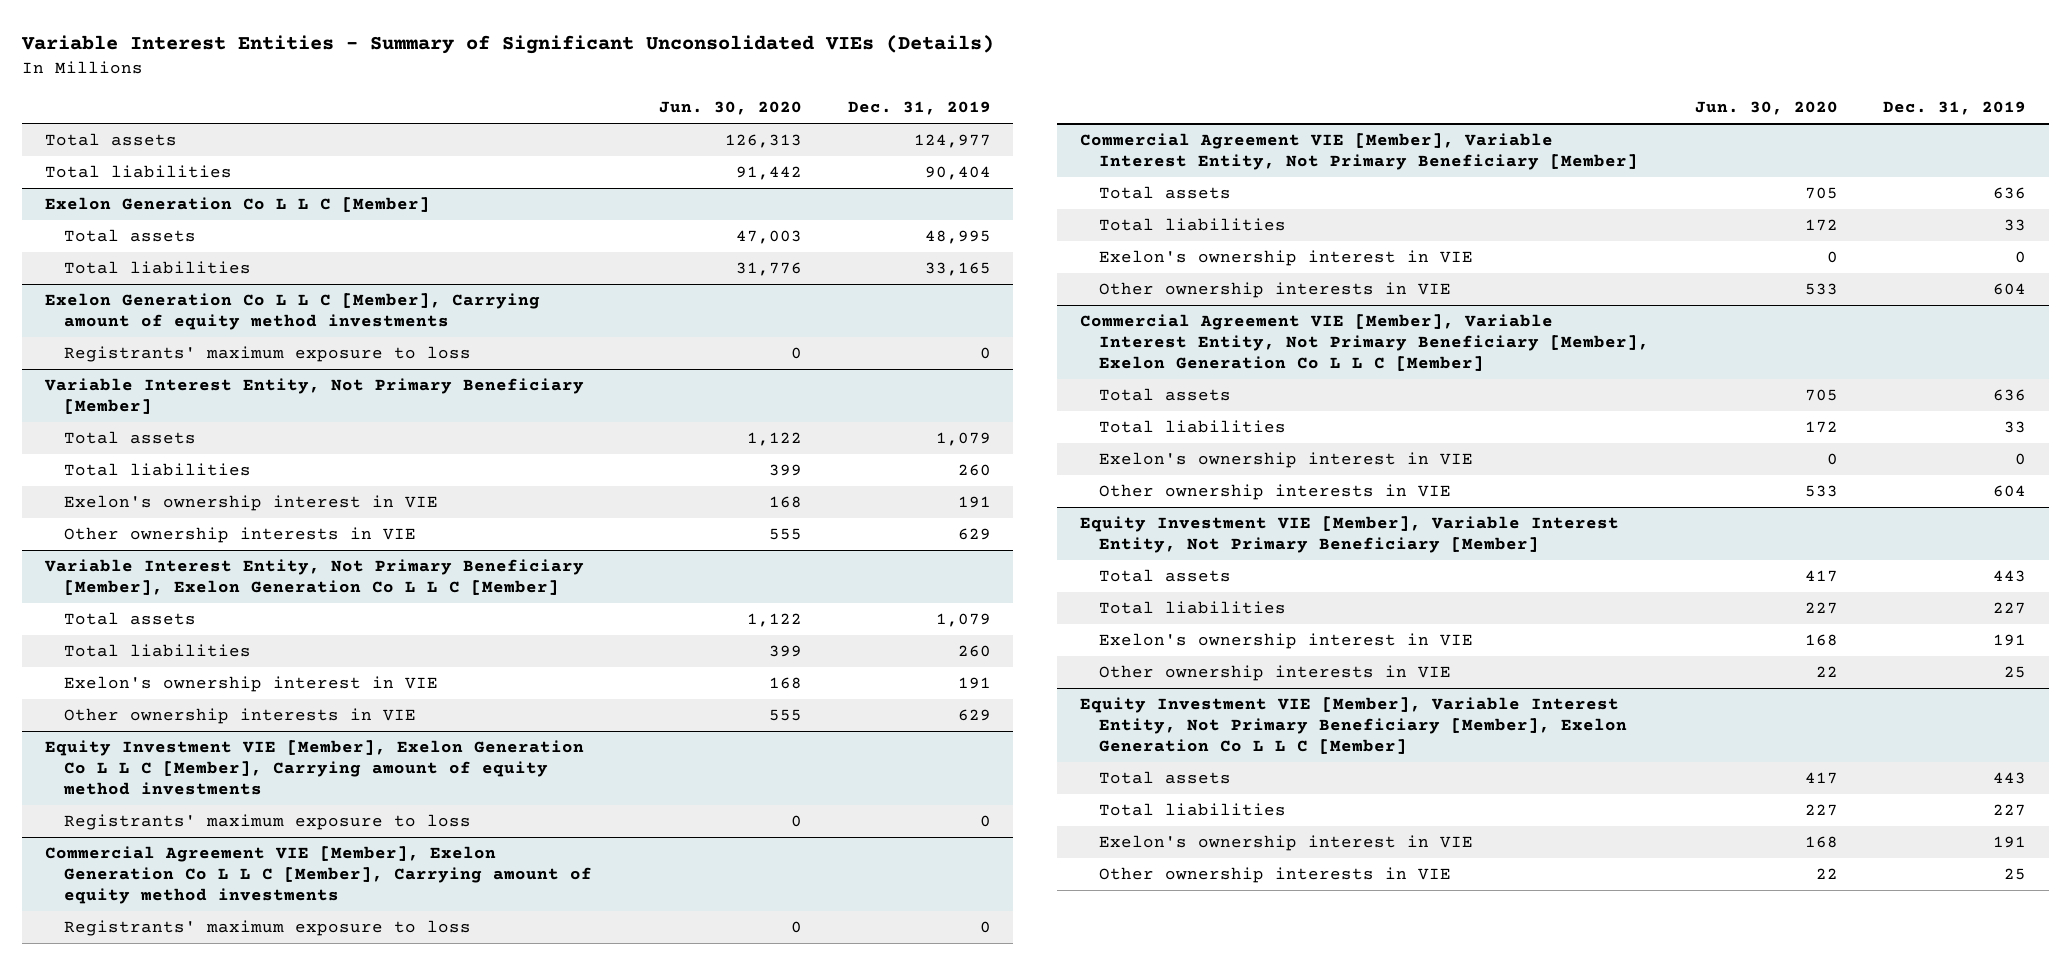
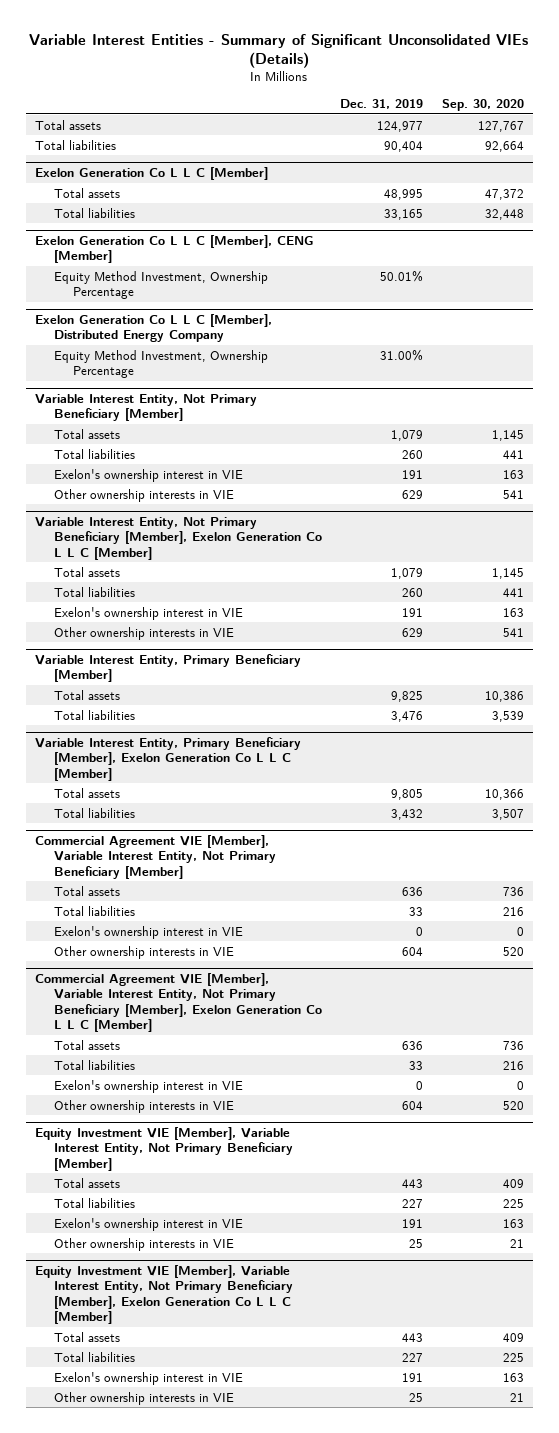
- | Jun. 30, 2020 | Dec. 31, 2019
+ | Dec. 31, 2019 | Sep. 30, 2020
- Exelon Generation Co L L C [Member], Carrying amount of equity method investments
- Registrants' maximum exposure to loss | 0 | 0
+ Exelon Generation Co L L C [Member], CENG [Member]
+ Equity Method Investment, Ownership Percentage | 50.01% |
+ Exelon Generation Co L L C [Member], Distributed Energy Company
+ Equity Method Investment, Ownership Percentage | 31.00% |
- Equity Investment VIE [Member], Exelon Generation Co L L C [Member], Carrying amount of equity method investments
- Registrants' maximum exposure to loss | 0 | 0
- Commercial Agreement VIE [Member], Exelon Generation Co L L C [Member], Carrying amount of equity method investments
- Registrants' maximum exposure to loss | 0 | 0
+ Variable Interest Entity, Primary Beneficiary [Member]
+ Total assets | 9,825 | 10,386
+ Total liabilities | 3,476 | 3,539
+ Variable Interest Entity, Primary Beneficiary [Member], Exelon Generation Co L L C [Member]
+ Total assets | 9,805 | 10,366
+ Total liabilities | 3,432 | 3,507

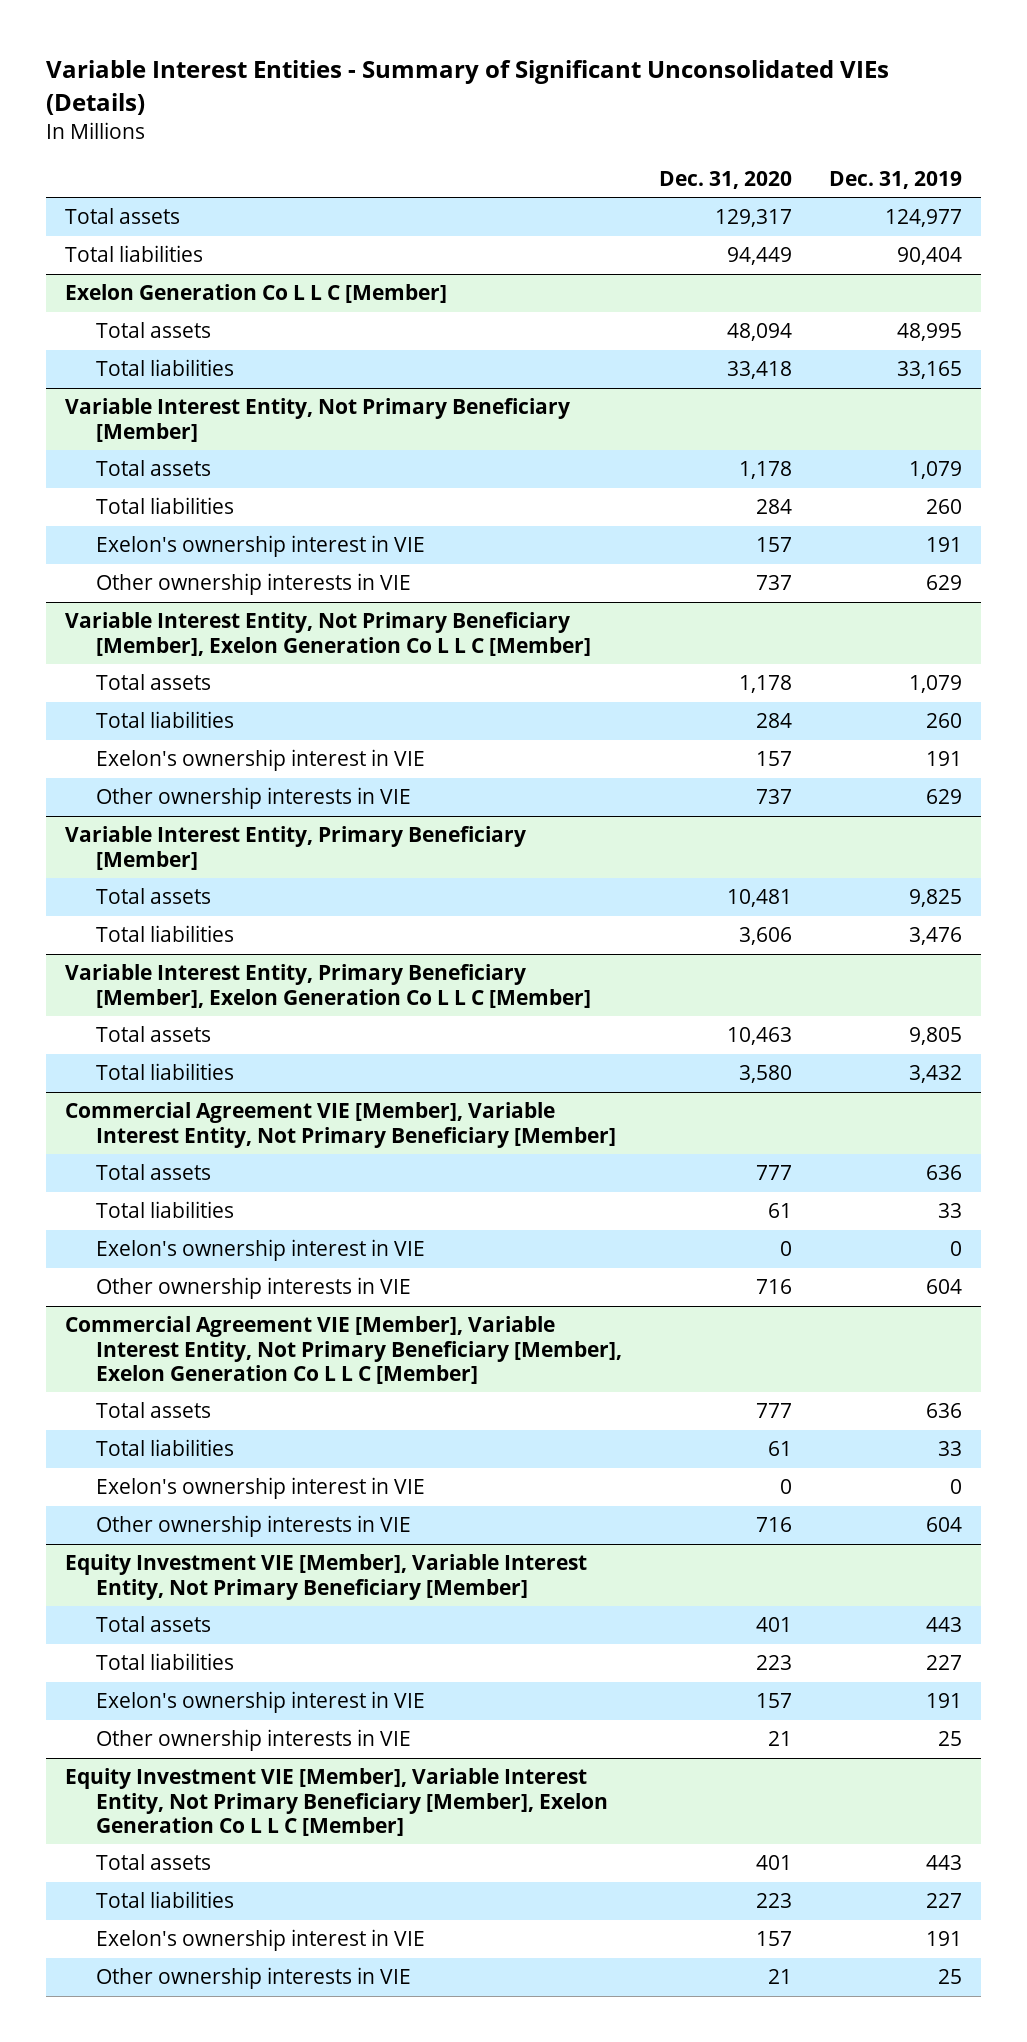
- | Dec. 31, 2019 | Sep. 30, 2020
+ | Dec. 31, 2020 | Dec. 31, 2019
- Exelon Generation Co L L C [Member], CENG [Member]
- Equity Method Investment, Ownership Percentage | 50.01% |
- Exelon Generation Co L L C [Member], Distributed Energy Company
- Equity Method Investment, Ownership Percentage | 31.00% |

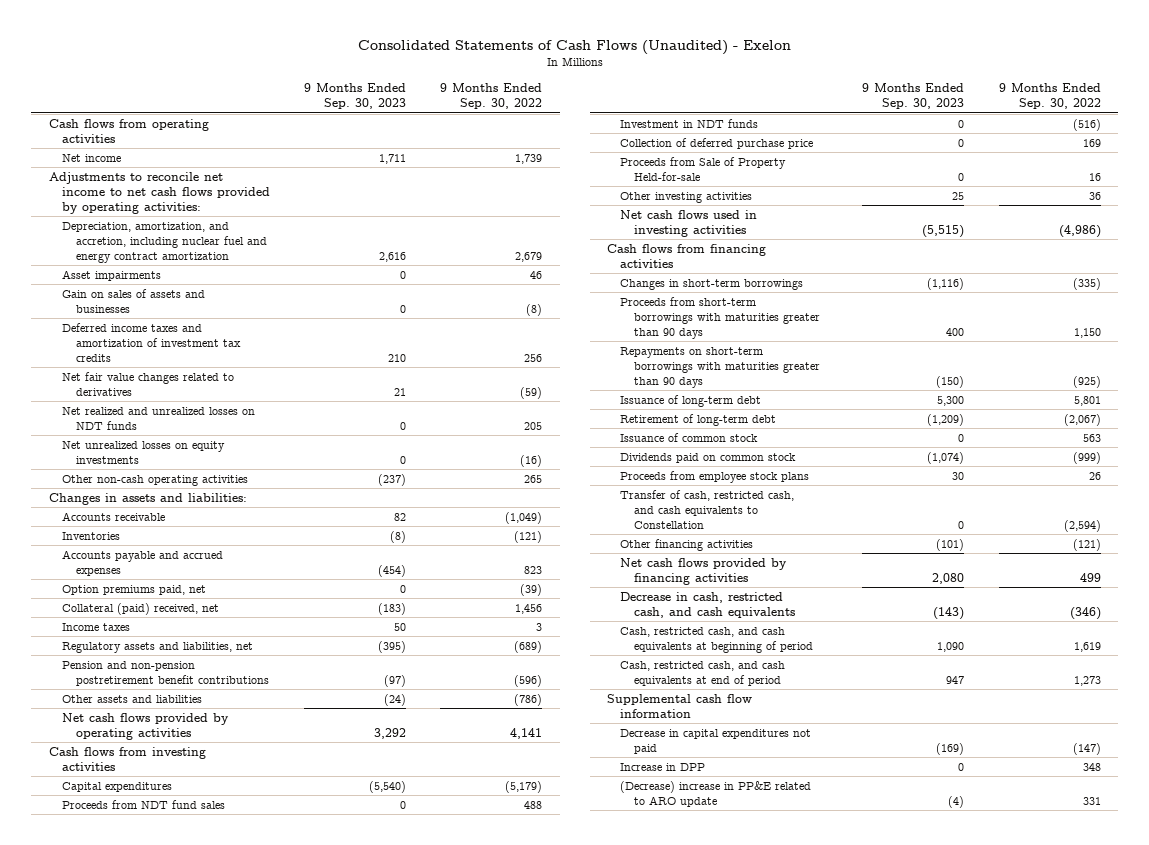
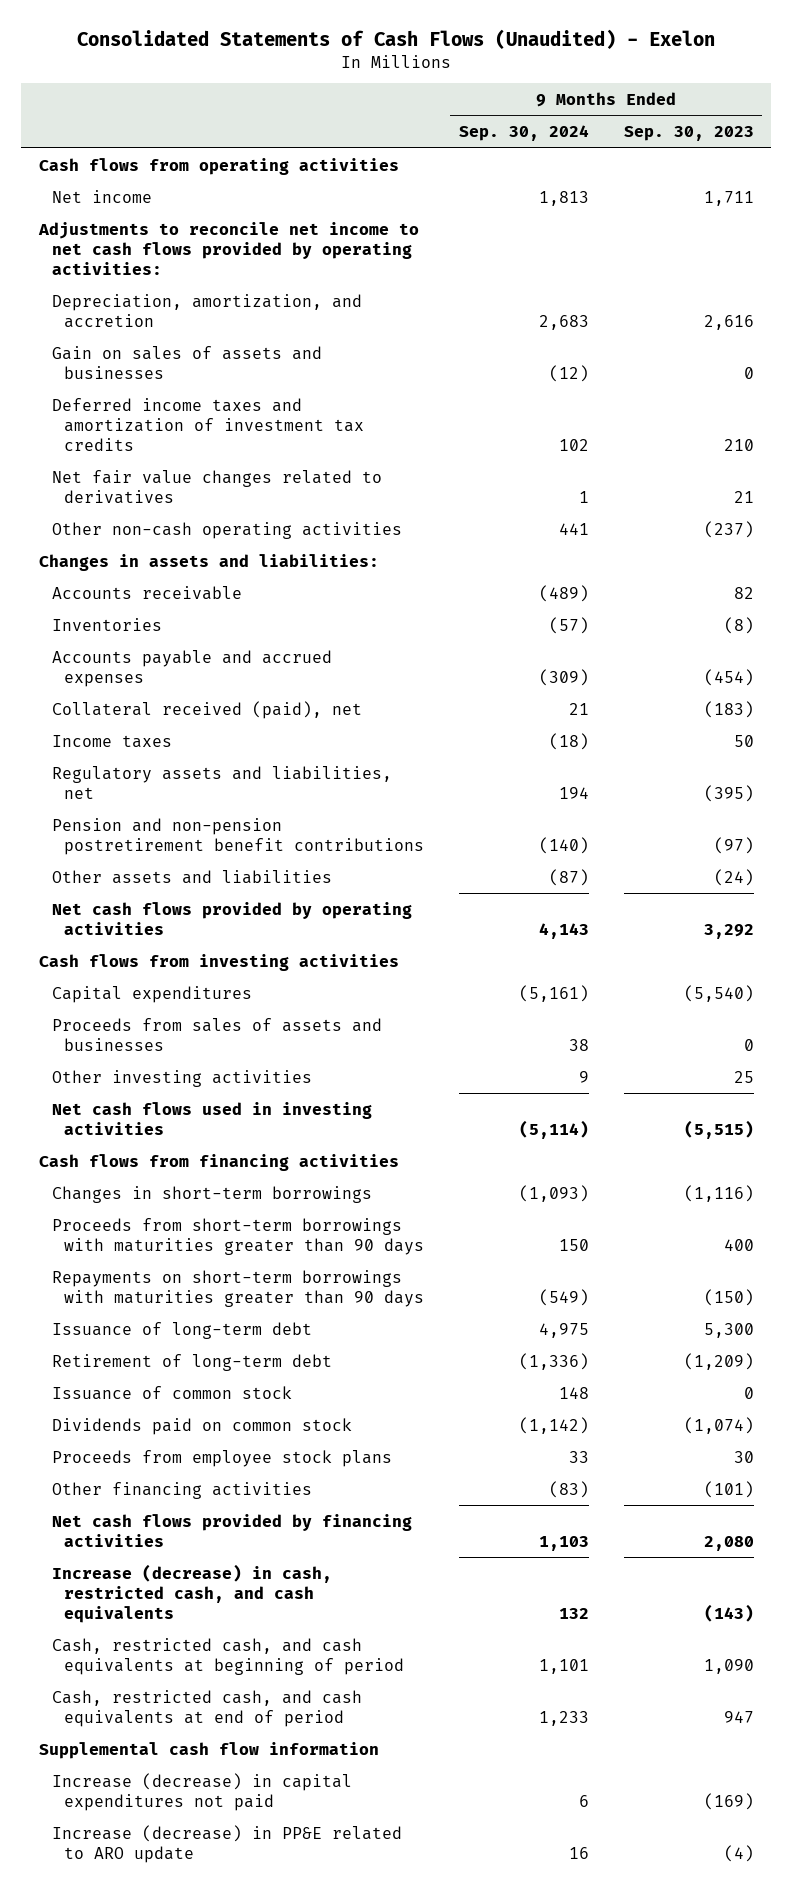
- | 9 Months Ended Sep. 30, 2023 | 9 Months Ended Sep. 30, 2022
+ | 9 Months Ended Sep. 30, 2024 | 9 Months Ended Sep. 30, 2023
- Depreciation, amortization, and accretion, including nuclear fuel and energy contract amortization | 2,616 | 2,679
- Asset impairments | 0 | 46
+ Depreciation, amortization, and accretion | 2,683 | 2,616
- Net realized and unrealized losses on NDT funds | 0 | 205
- Net unrealized losses on equity investments | 0 | (16)
- Option premiums paid, net | 0 | (39)
- Collateral (paid) received, net | (183) | 1,456
+ Collateral received (paid), net | 21 | (183)
- Proceeds from NDT fund sales | 0 | 488
- Investment in NDT funds | 0 | (516)
- Collection of deferred purchase price | 0 | 169
- Proceeds from Sale of Property Held-for-sale | 0 | 16
+ Proceeds from sales of assets and businesses | 38 | 0
- Transfer of cash, restricted cash, and cash equivalents to Constellation | 0 | (2,594)
- Decrease in cash, restricted cash, and cash equivalents | (143) | (346)
+ Increase (decrease) in cash, restricted cash, and cash equivalents | 132 | (143)
- Decrease in capital expenditures not paid | (169) | (147)
- Increase in DPP | 0 | 348
- (Decrease) increase in PP&E related to ARO update | (4) | 331
+ Increase (decrease) in capital expenditures not paid | 6 | (169)
+ Increase (decrease) in PP&E related to ARO update | 16 | (4)

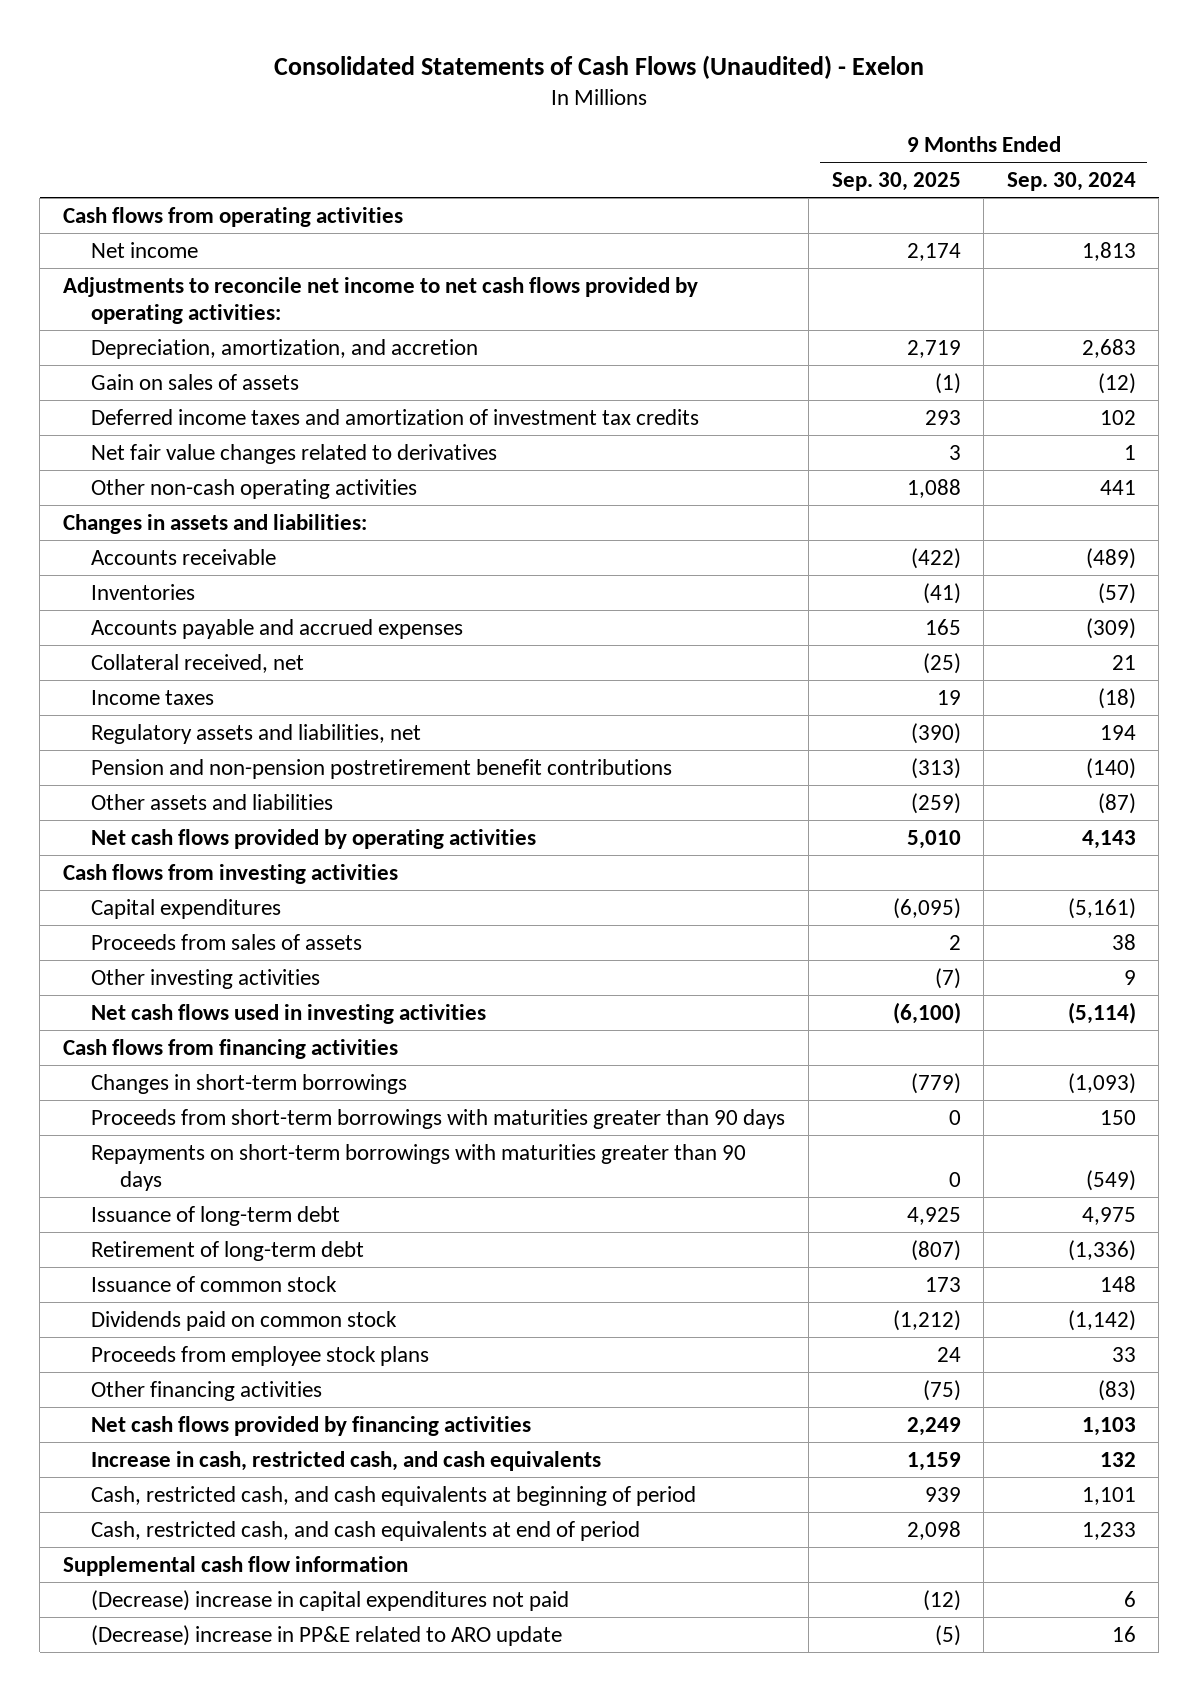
- | 9 Months Ended Sep. 30, 2024 | 9 Months Ended Sep. 30, 2023
+ | 9 Months Ended Sep. 30, 2025 | 9 Months Ended Sep. 30, 2024
- Gain on sales of assets and businesses | (12) | 0
+ Gain on sales of assets | (1) | (12)
- Collateral received (paid), net | 21 | (183)
+ Collateral received, net | (25) | 21
- Proceeds from sales of assets and businesses | 38 | 0
+ Proceeds from sales of assets | 2 | 38
- Increase (decrease) in cash, restricted cash, and cash equivalents | 132 | (143)
+ Increase in cash, restricted cash, and cash equivalents | 1,159 | 132
- Increase (decrease) in capital expenditures not paid | 6 | (169)
- Increase (decrease) in PP&E related to ARO update | 16 | (4)
+ (Decrease) increase in capital expenditures not paid | (12) | 6
+ (Decrease) increase in PP&E related to ARO update | (5) | 16

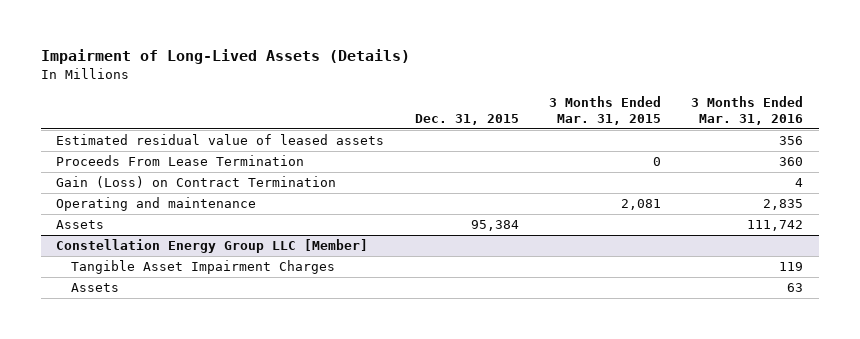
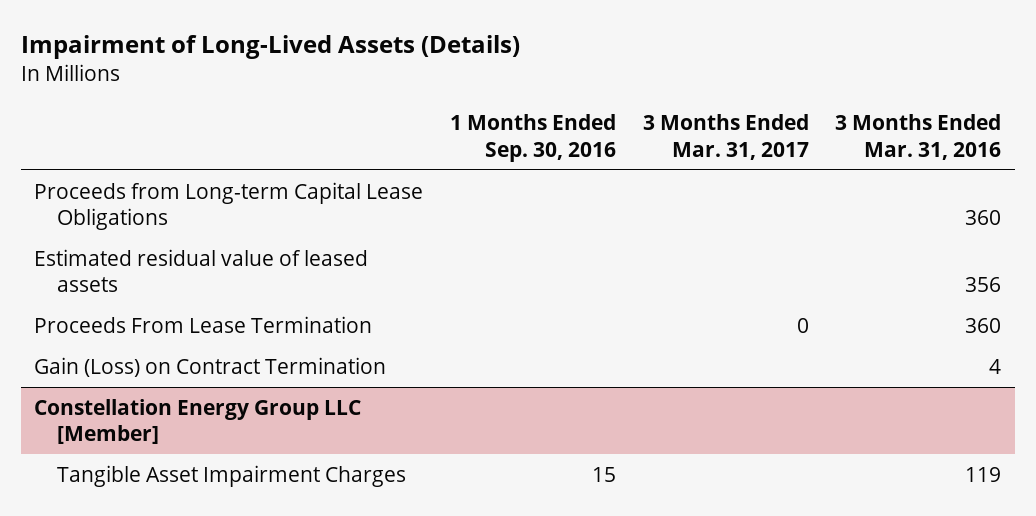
- | Dec. 31, 2015 | 3 Months Ended Mar. 31, 2015 | 3 Months Ended Mar. 31, 2016
+ | 1 Months Ended Sep. 30, 2016 | 3 Months Ended Mar. 31, 2017 | 3 Months Ended Mar. 31, 2016
+ Proceeds from Long-term Capital Lease Obligations | | | 360
- Operating and maintenance | | 2,081 | 2,835
- Assets | 95,384 | | 111,742
@ Constellation Energy Group LLC [Member]
- Assets | | | 63

